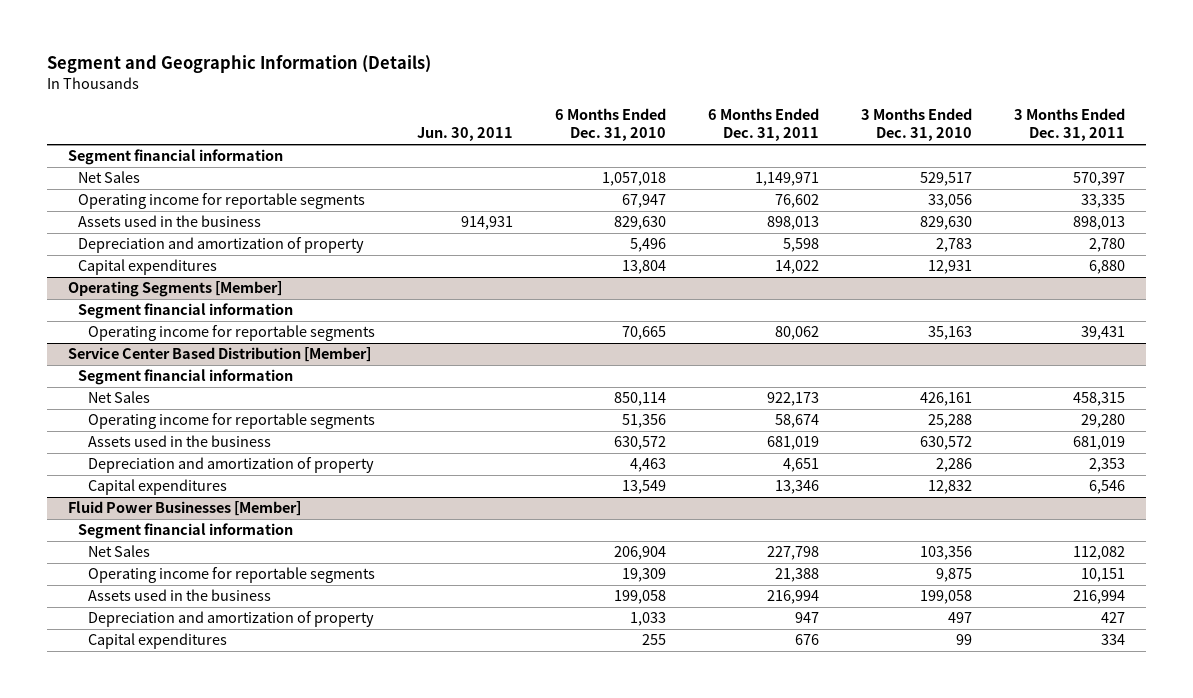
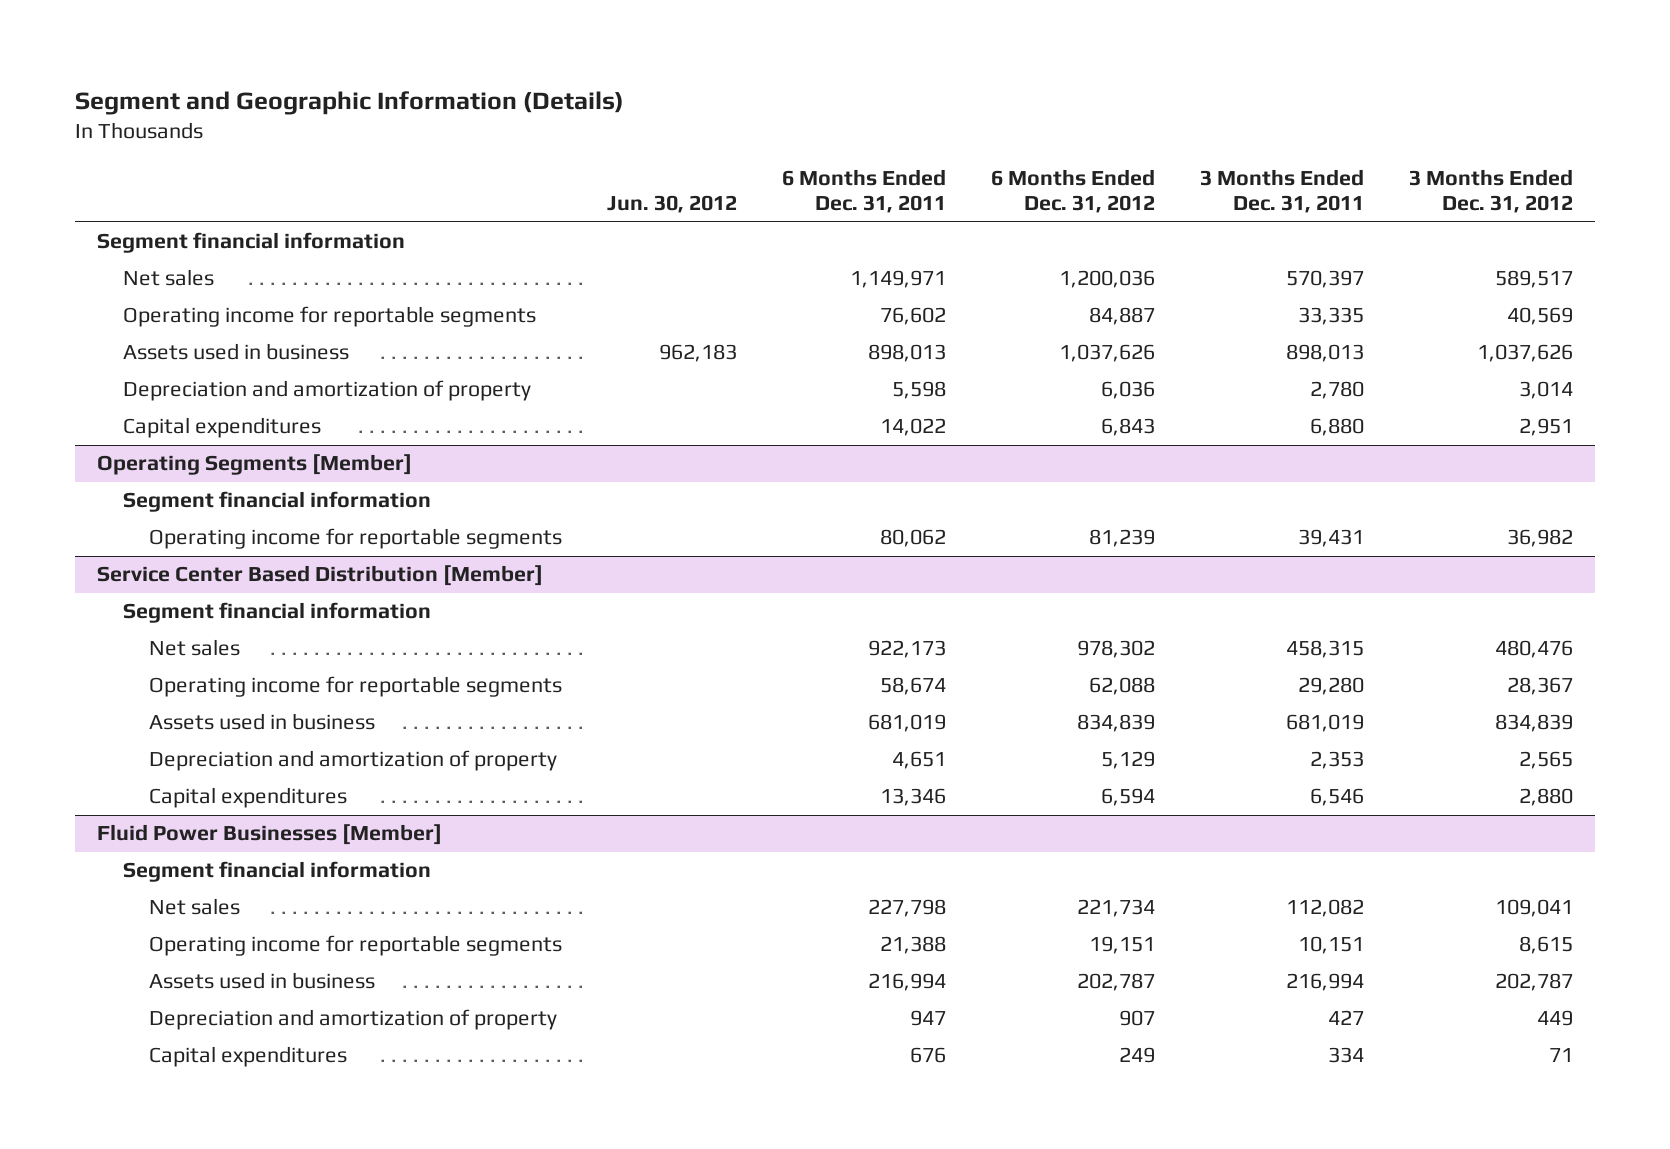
- | Jun. 30, 2011 | 6 Months Ended Dec. 31, 2010 | 6 Months Ended Dec. 31, 2011 | 3 Months Ended Dec. 31, 2010 | 3 Months Ended Dec. 31, 2011
+ | Jun. 30, 2012 | 6 Months Ended Dec. 31, 2011 | 6 Months Ended Dec. 31, 2012 | 3 Months Ended Dec. 31, 2011 | 3 Months Ended Dec. 31, 2012
- Net Sales | | 1,057,018 | 1,149,971 | 529,517 | 570,397
+ Net sales | | 1,149,971 | 1,200,036 | 570,397 | 589,517
- Assets used in the business | 914,931 | 829,630 | 898,013 | 829,630 | 898,013
+ Assets used in business | 962,183 | 898,013 | 1,037,626 | 898,013 | 1,037,626
@ Service Center Based Distribution [Member]
- Net Sales | | 850,114 | 922,173 | 426,161 | 458,315
+ Net sales | | 922,173 | 978,302 | 458,315 | 480,476
- Assets used in the business | | 630,572 | 681,019 | 630,572 | 681,019
+ Assets used in business | | 681,019 | 834,839 | 681,019 | 834,839
@ Fluid Power Businesses [Member]
- Net Sales | | 206,904 | 227,798 | 103,356 | 112,082
+ Net sales | | 227,798 | 221,734 | 112,082 | 109,041
- Assets used in the business | | 199,058 | 216,994 | 199,058 | 216,994
+ Assets used in business | | 216,994 | 202,787 | 216,994 | 202,787

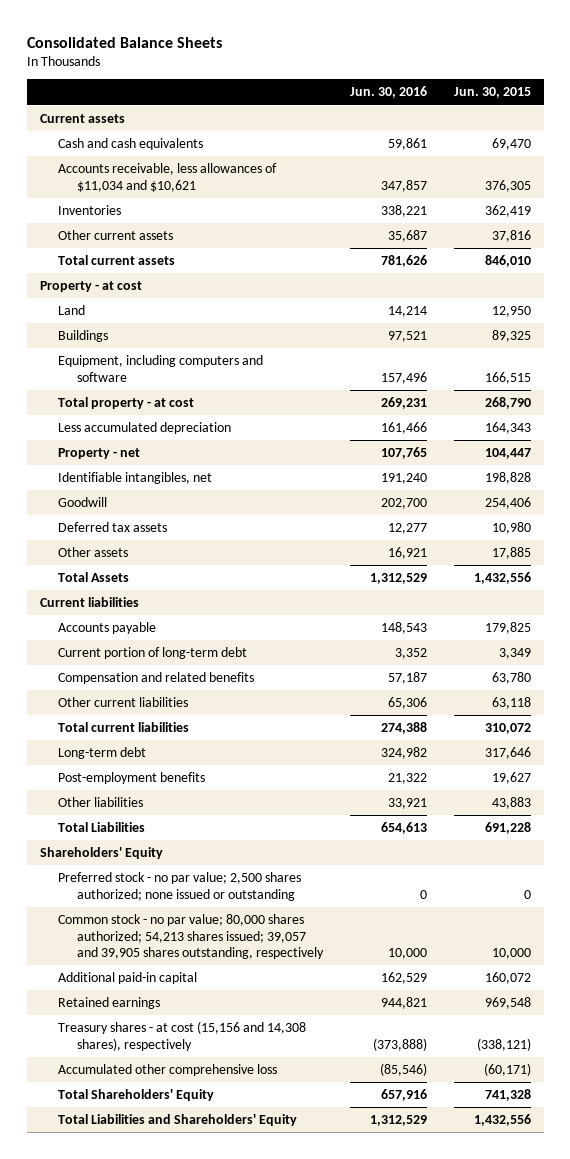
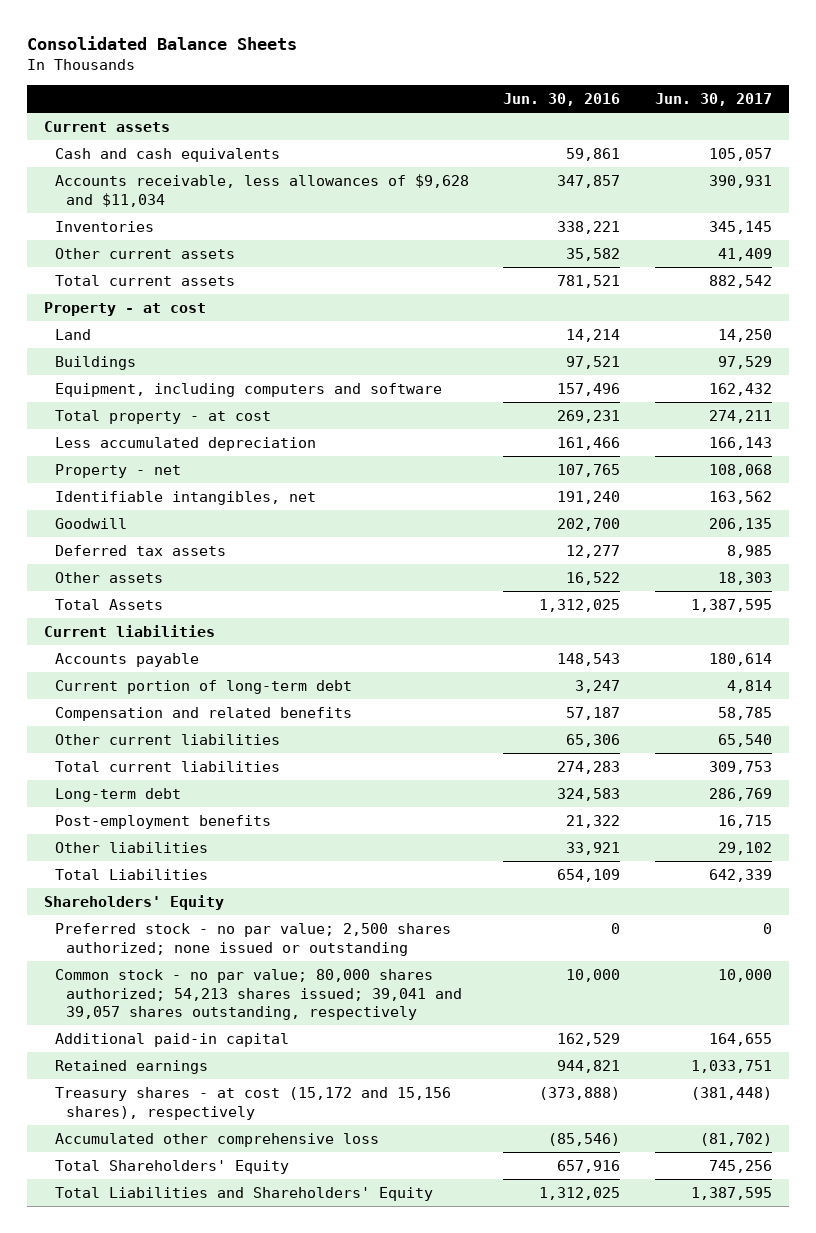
- | Jun. 30, 2016 | Jun. 30, 2015
+ | Jun. 30, 2016 | Jun. 30, 2017
- Accounts receivable, less allowances of $11,034 and $10,621 | 347,857 | 376,305
+ Accounts receivable, less allowances of $9,628 and $11,034 | 347,857 | 390,931
- Other current assets | 35,687 | 37,816
- Total current assets | 781,626 | 846,010
+ Other current assets | 35,582 | 41,409
+ Total current assets | 781,521 | 882,542
- Other assets | 16,921 | 17,885
- Total Assets | 1,312,529 | 1,432,556
+ Other assets | 16,522 | 18,303
+ Total Assets | 1,312,025 | 1,387,595
- Current portion of long-term debt | 3,352 | 3,349
+ Current portion of long-term debt | 3,247 | 4,814
- Total current liabilities | 274,388 | 310,072
- Long-term debt | 324,982 | 317,646
+ Total current liabilities | 274,283 | 309,753
+ Long-term debt | 324,583 | 286,769
- Total Liabilities | 654,613 | 691,228
+ Total Liabilities | 654,109 | 642,339
- Common stock - no par value; 80,000 shares authorized; 54,213 shares issued; 39,057 and 39,905 shares outstanding, respectively | 10,000 | 10,000
+ Common stock - no par value; 80,000 shares authorized; 54,213 shares issued; 39,041 and 39,057 shares outstanding, respectively | 10,000 | 10,000
- Treasury shares - at cost (15,156 and 14,308 shares), respectively | (373,888) | (338,121)
+ Treasury shares - at cost (15,172 and 15,156 shares), respectively | (373,888) | (381,448)
- Total Liabilities and Shareholders' Equity | 1,312,529 | 1,432,556
+ Total Liabilities and Shareholders' Equity | 1,312,025 | 1,387,595

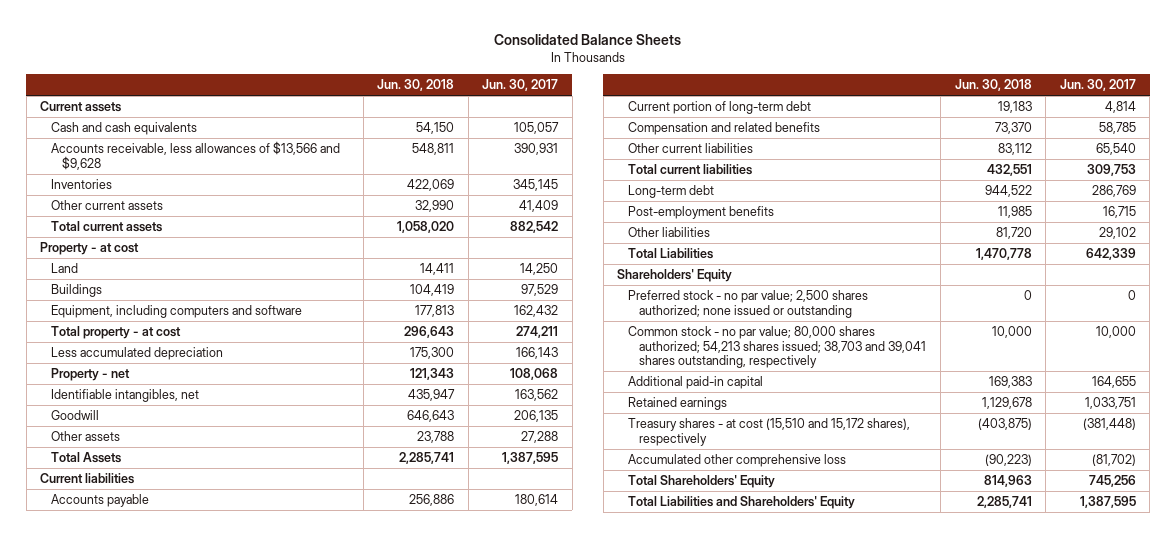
- | Jun. 30, 2016 | Jun. 30, 2017
+ | Jun. 30, 2018 | Jun. 30, 2017
- Accounts receivable, less allowances of $9,628 and $11,034 | 347,857 | 390,931
+ Accounts receivable, less allowances of $13,566 and $9,628 | 548,811 | 390,931
- Deferred tax assets | 12,277 | 8,985
- Other assets | 16,522 | 18,303
+ Other assets | 23,788 | 27,288
- Common stock - no par value; 80,000 shares authorized; 54,213 shares issued; 39,041 and 39,057 shares outstanding, respectively | 10,000 | 10,000
+ Common stock - no par value; 80,000 shares authorized; 54,213 shares issued; 38,703 and 39,041 shares outstanding, respectively | 10,000 | 10,000
- Treasury shares - at cost (15,172 and 15,156 shares), respectively | (373,888) | (381,448)
+ Treasury shares - at cost (15,510 and 15,172 shares), respectively | (403,875) | (381,448)

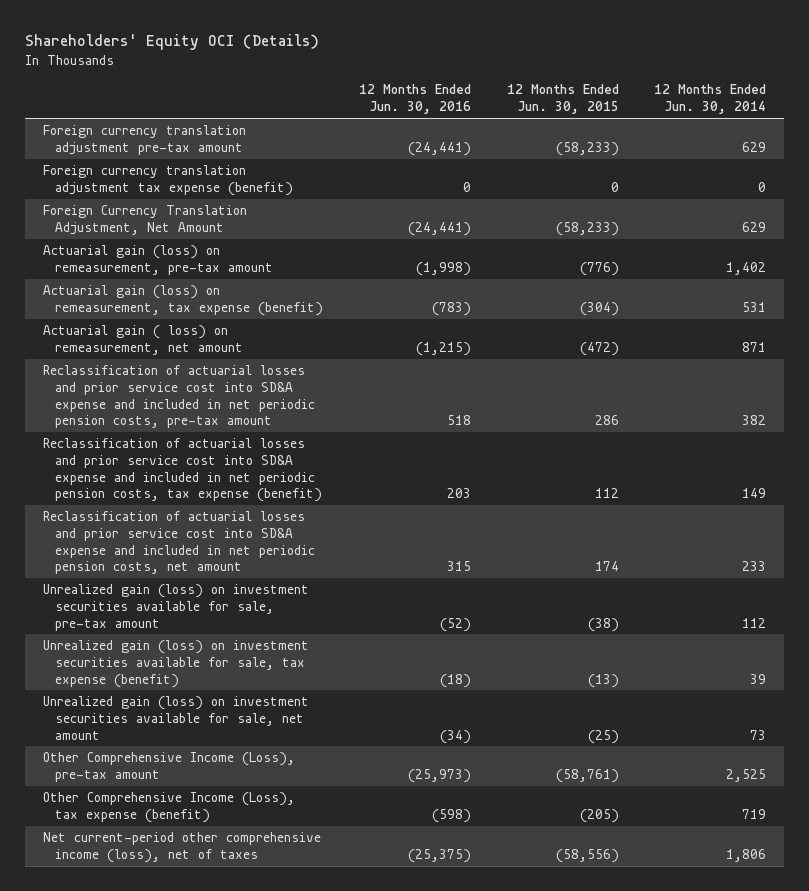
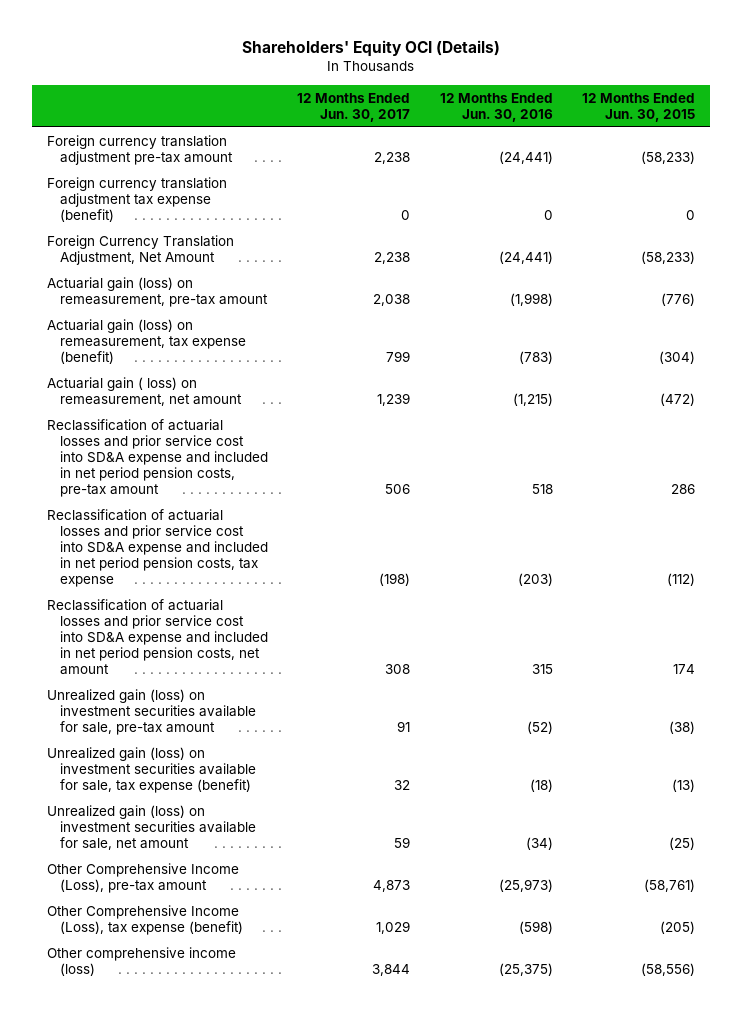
- | 12 Months Ended Jun. 30, 2016 | 12 Months Ended Jun. 30, 2015 | 12 Months Ended Jun. 30, 2014
+ | 12 Months Ended Jun. 30, 2017 | 12 Months Ended Jun. 30, 2016 | 12 Months Ended Jun. 30, 2015
- Reclassification of actuarial losses and prior service cost into SD&A expense and included in net periodic pension costs, pre-tax amount | 518 | 286 | 382
- Reclassification of actuarial losses and prior service cost into SD&A expense and included in net periodic pension costs, tax expense (benefit) | 203 | 112 | 149
- Reclassification of actuarial losses and prior service cost into SD&A expense and included in net periodic pension costs, net amount | 315 | 174 | 233
+ Reclassification of actuarial losses and prior service cost into SD&A expense and included in net period pension costs, pre-tax amount | 506 | 518 | 286
+ Reclassification of actuarial losses and prior service cost into SD&A expense and included in net period pension costs, tax expense | (198) | (203) | (112)
+ Reclassification of actuarial losses and prior service cost into SD&A expense and included in net period pension costs, net amount | 308 | 315 | 174
- Net current-period other comprehensive income (loss), net of taxes | (25,375) | (58,556) | 1,806
+ Other comprehensive income (loss) | 3,844 | (25,375) | (58,556)

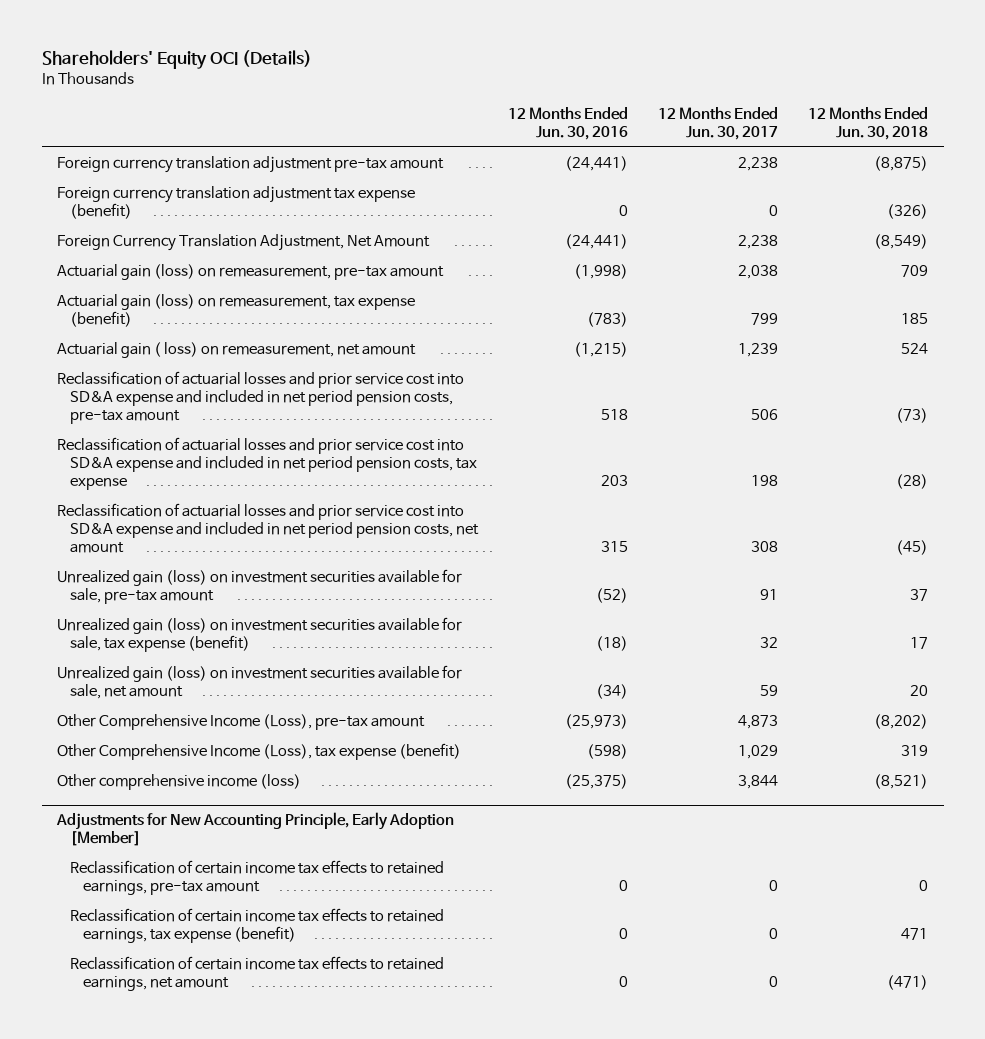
- | 12 Months Ended Jun. 30, 2017 | 12 Months Ended Jun. 30, 2016 | 12 Months Ended Jun. 30, 2015
+ | 12 Months Ended Jun. 30, 2016 | 12 Months Ended Jun. 30, 2017 | 12 Months Ended Jun. 30, 2018
- Reclassification of actuarial losses and prior service cost into SD&A expense and included in net period pension costs, tax expense | (198) | (203) | (112)
+ Reclassification of actuarial losses and prior service cost into SD&A expense and included in net period pension costs, tax expense | 203 | 198 | (28)
+ Adjustments for New Accounting Principle, Early Adoption [Member]
+ Reclassification of certain income tax effects to retained earnings, pre-tax amount | 0 | 0 | 0
+ Reclassification of certain income tax effects to retained earnings, tax expense (benefit) | 0 | 0 | 471
+ Reclassification of certain income tax effects to retained earnings, net amount | 0 | 0 | (471)

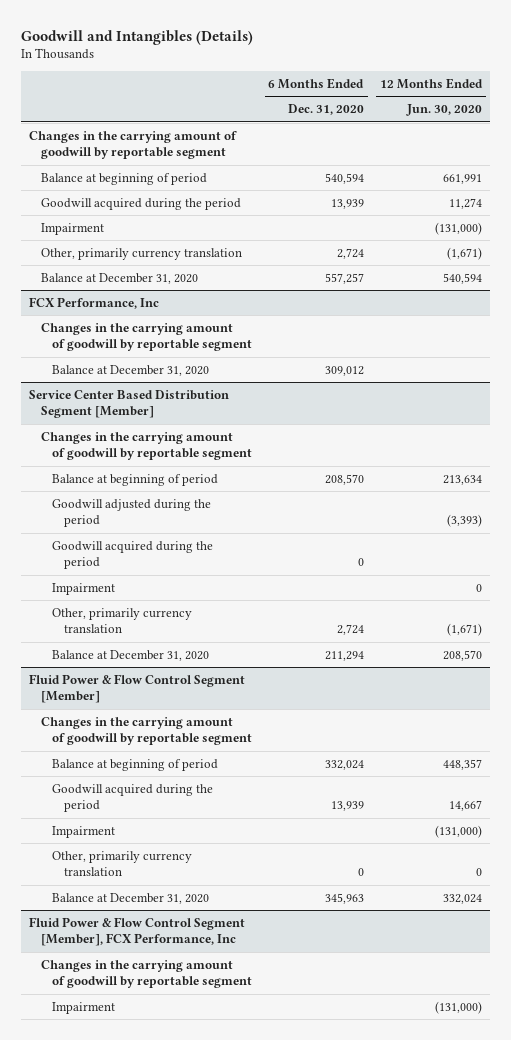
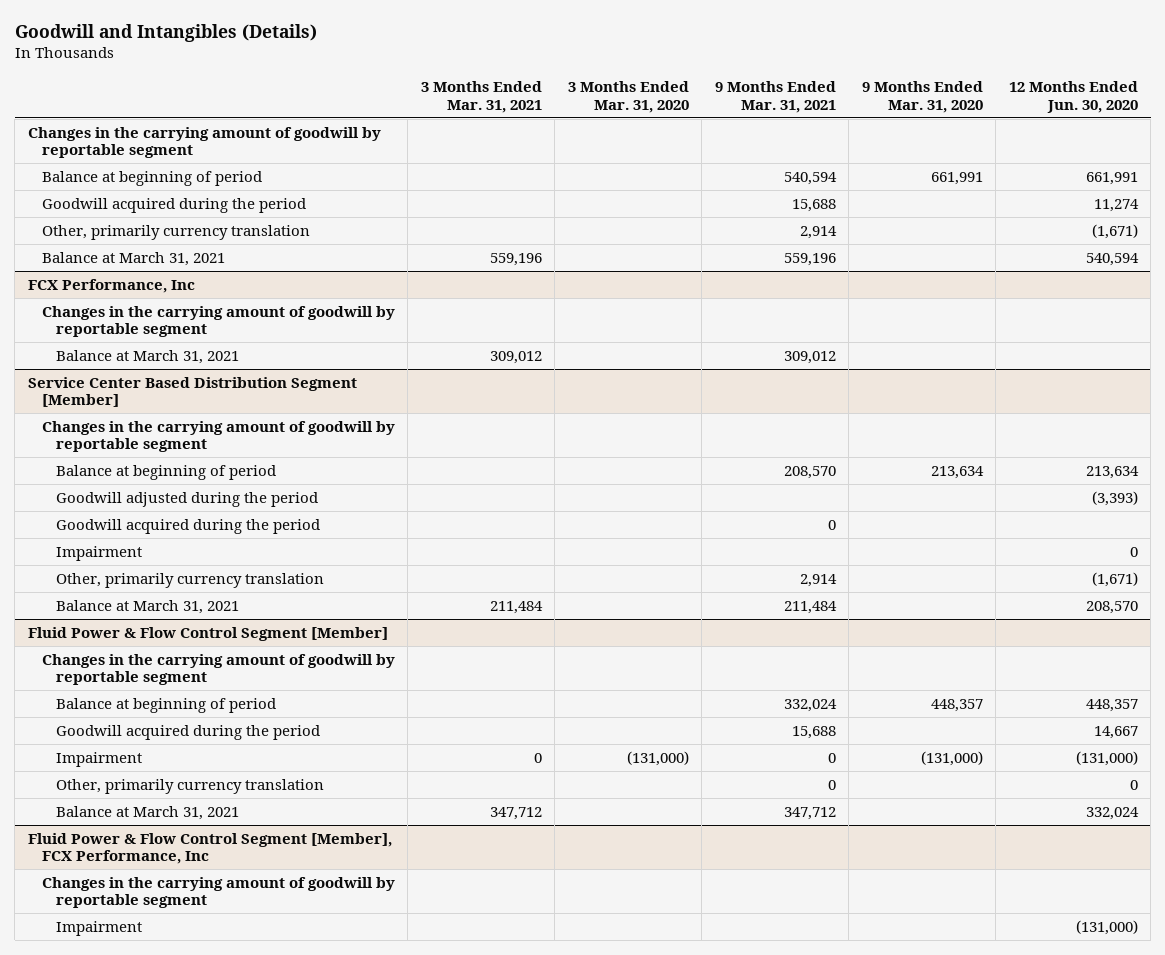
- | 6 Months Ended Dec. 31, 2020 | 12 Months Ended Jun. 30, 2020
+ | 3 Months Ended Mar. 31, 2021 | 3 Months Ended Mar. 31, 2020 | 9 Months Ended Mar. 31, 2021 | 9 Months Ended Mar. 31, 2020 | 12 Months Ended Jun. 30, 2020
- Impairment | | (131,000)
- Balance at December 31, 2020 | 557,257 | 540,594
+ Balance at March 31, 2021 | 559,196 | | 559,196 | | 540,594
@ FCX Performance, Inc
- Balance at December 31, 2020 | 309,012 |
+ Balance at March 31, 2021 | 309,012 | | 309,012 | |
@ Service Center Based Distribution Segment [Member]
- Balance at December 31, 2020 | 211,294 | 208,570
+ Balance at March 31, 2021 | 211,484 | | 211,484 | | 208,570
@ Fluid Power & Flow Control Segment [Member]
- Balance at December 31, 2020 | 345,963 | 332,024
+ Balance at March 31, 2021 | 347,712 | | 347,712 | | 332,024

